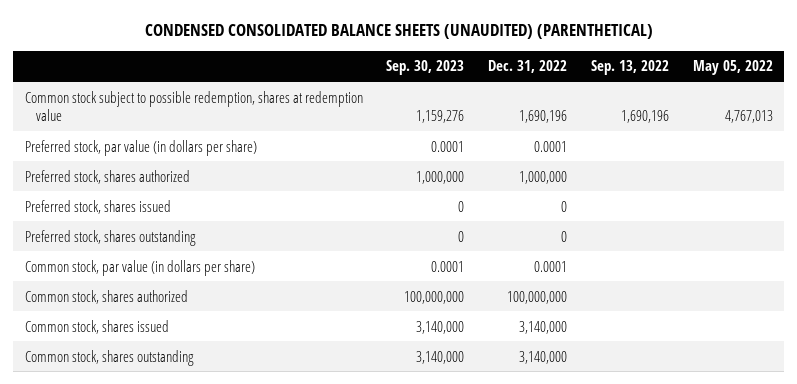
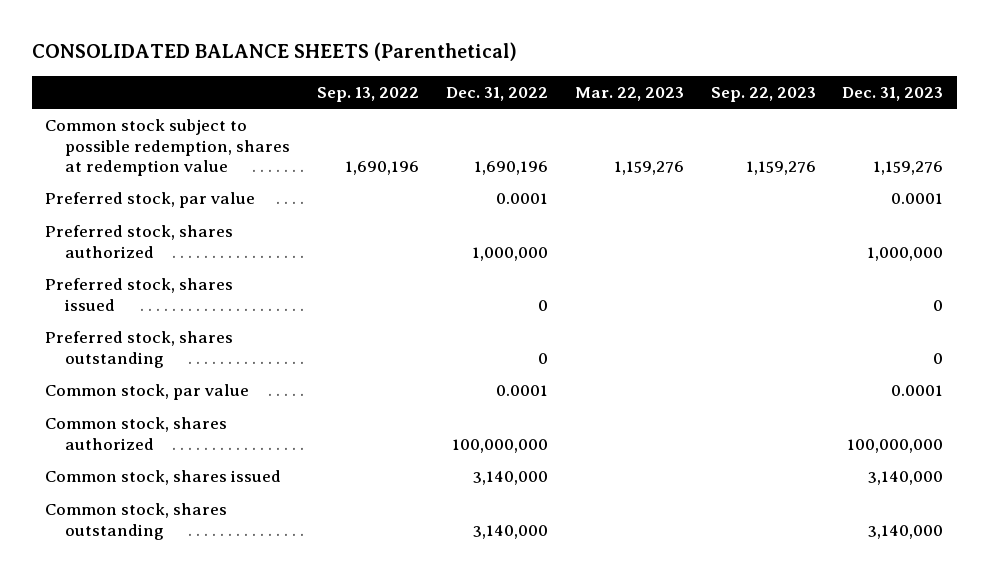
- CONDENSED CONSOLIDATED BALANCE SHEETS (UNAUDITED) (PARENTHETICAL)
+ CONSOLIDATED BALANCE SHEETS (Parenthetical)
- | Sep. 30, 2023 | Dec. 31, 2022 | Sep. 13, 2022 | May 05, 2022
+ | Sep. 13, 2022 | Dec. 31, 2022 | Mar. 22, 2023 | Sep. 22, 2023 | Dec. 31, 2023
- Preferred stock, par value (in dollars per share) | 0.0001 | 0.0001 | |
+ Preferred stock, par value | | 0.0001 | | | 0.0001
- Common stock, par value (in dollars per share) | 0.0001 | 0.0001 | |
+ Common stock, par value | | 0.0001 | | | 0.0001

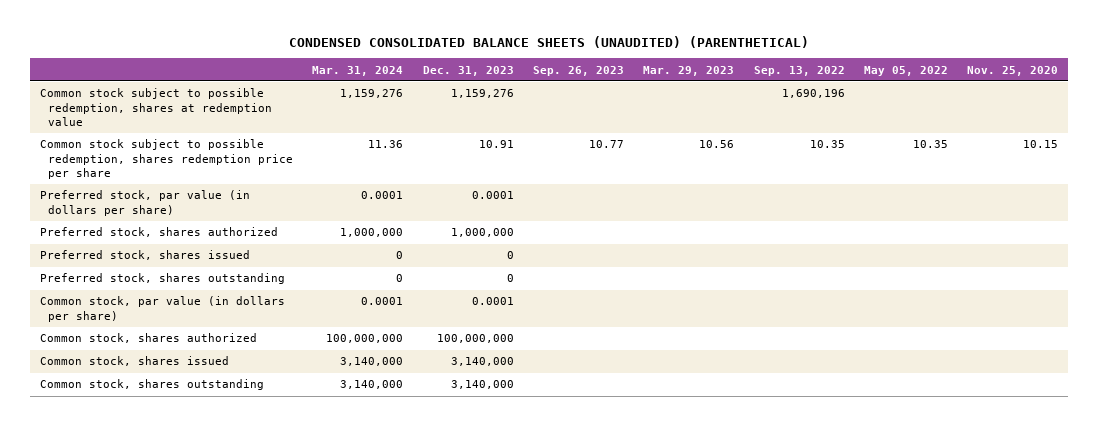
- CONSOLIDATED BALANCE SHEETS (Parenthetical)
+ CONDENSED CONSOLIDATED BALANCE SHEETS (UNAUDITED) (PARENTHETICAL)
- | Sep. 13, 2022 | Dec. 31, 2022 | Mar. 22, 2023 | Sep. 22, 2023 | Dec. 31, 2023
+ | Mar. 31, 2024 | Dec. 31, 2023 | Sep. 26, 2023 | Mar. 29, 2023 | Sep. 13, 2022 | May 05, 2022 | Nov. 25, 2020
- Preferred stock, par value | | 0.0001 | | | 0.0001
+ Common stock subject to possible redemption, shares redemption price per share | 11.36 | 10.91 | 10.77 | 10.56 | 10.35 | 10.35 | 10.15
+ Preferred stock, par value (in dollars per share) | 0.0001 | 0.0001 | | | | |
- Common stock, par value | | 0.0001 | | | 0.0001
+ Common stock, par value (in dollars per share) | 0.0001 | 0.0001 | | | | |

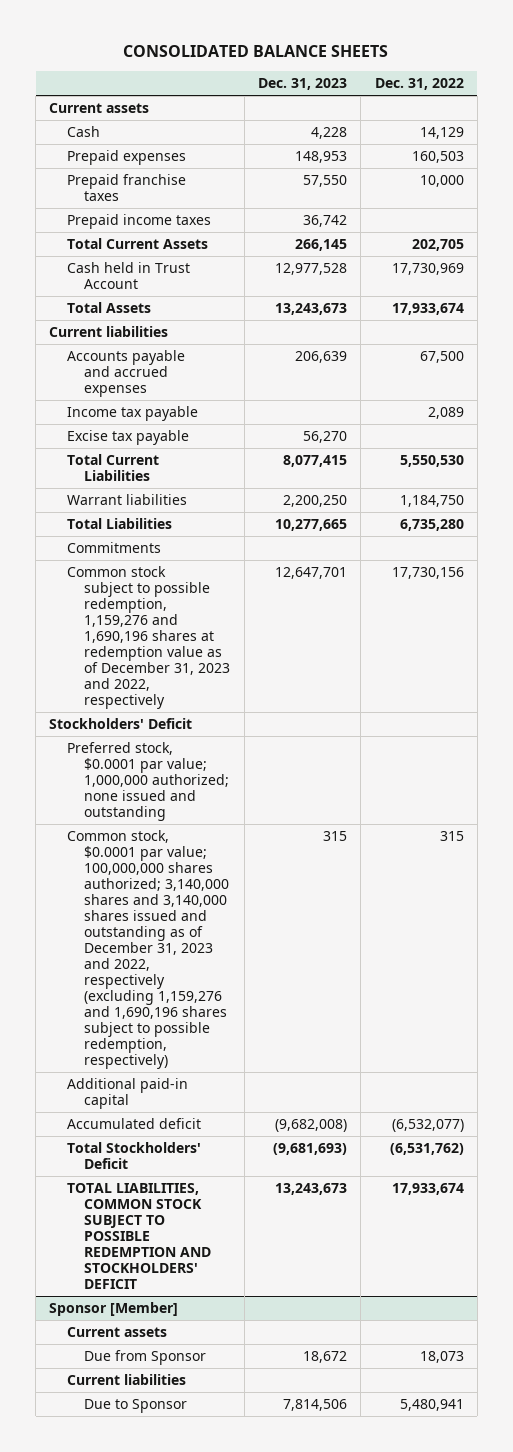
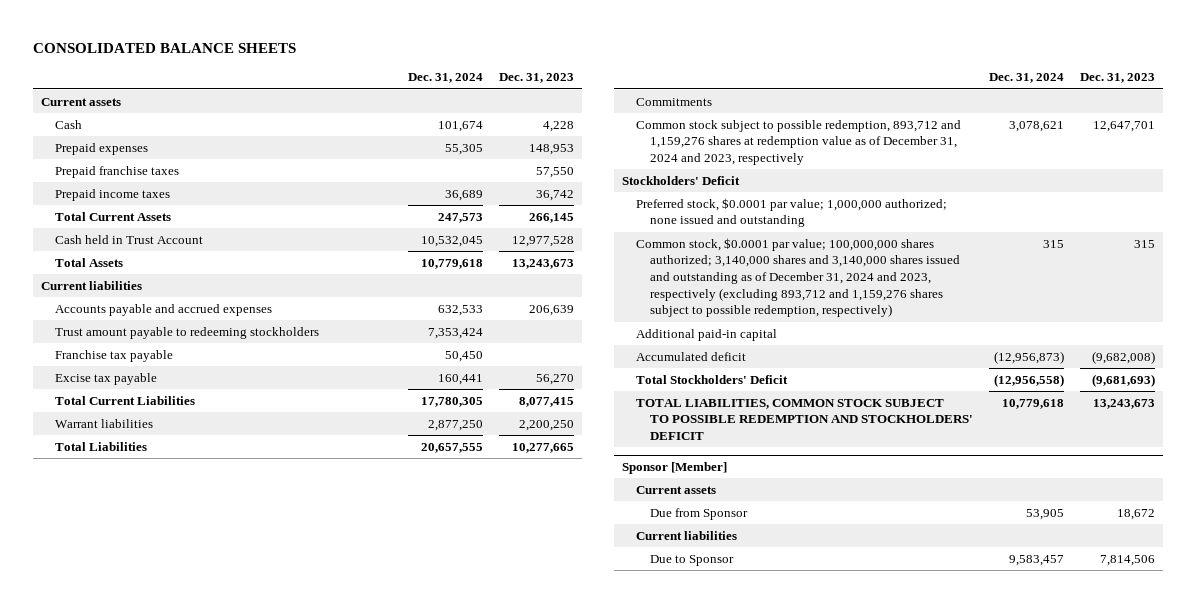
- | Dec. 31, 2023 | Dec. 31, 2022
+ | Dec. 31, 2024 | Dec. 31, 2023
- Income tax payable | | 2,089
+ Trust amount payable to redeeming stockholders | 7,353,424 |
+ Franchise tax payable | 50,450 |
- Common stock subject to possible redemption, 1,159,276 and 1,690,196 shares at redemption value as of December 31, 2023 and 2022, respectively | 12,647,701 | 17,730,156
+ Common stock subject to possible redemption, 893,712 and 1,159,276 shares at redemption value as of December 31, 2024 and 2023, respectively | 3,078,621 | 12,647,701
- Common stock, $0.0001 par value; 100,000,000 shares authorized; 3,140,000 shares and 3,140,000 shares issued and outstanding as of December 31, 2023 and 2022, respectively (excluding 1,159,276 and 1,690,196 shares subject to possible redemption, respectively) | 315 | 315
+ Common stock, $0.0001 par value; 100,000,000 shares authorized; 3,140,000 shares and 3,140,000 shares issued and outstanding as of December 31, 2024 and 2023, respectively (excluding 893,712 and 1,159,276 shares subject to possible redemption, respectively) | 315 | 315

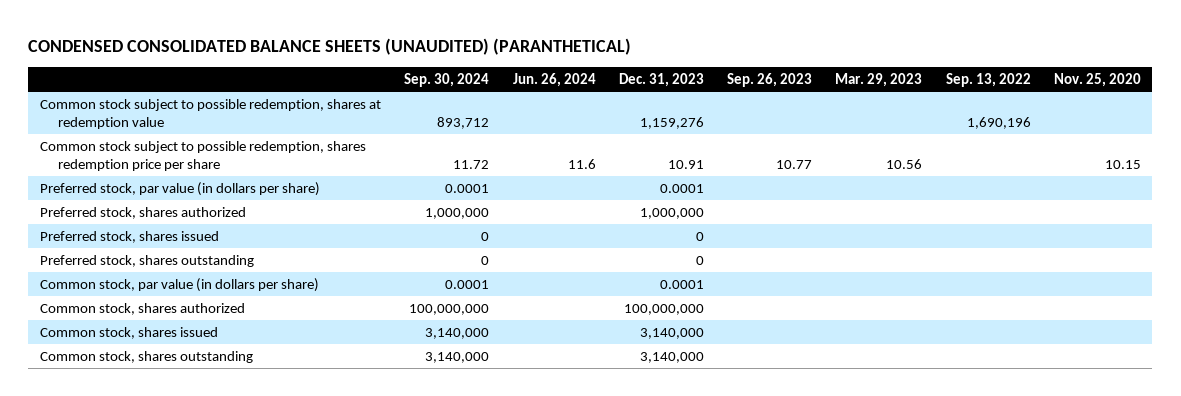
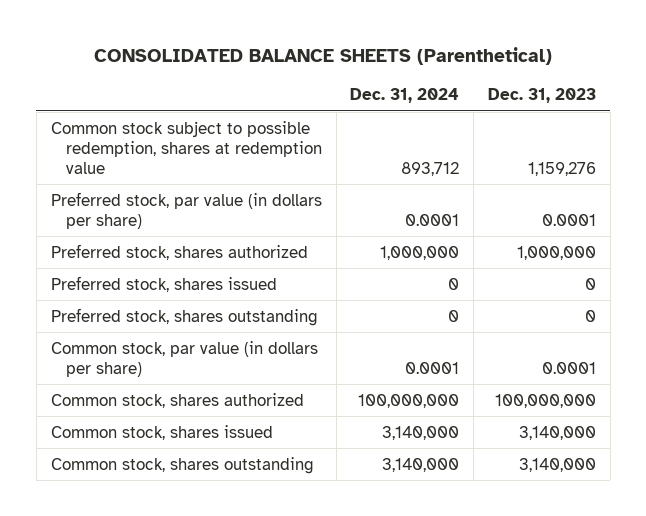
- CONDENSED CONSOLIDATED BALANCE SHEETS (UNAUDITED) (PARANTHETICAL)
+ CONSOLIDATED BALANCE SHEETS (Parenthetical)
- | Sep. 30, 2024 | Jun. 26, 2024 | Dec. 31, 2023 | Sep. 26, 2023 | Mar. 29, 2023 | Sep. 13, 2022 | Nov. 25, 2020
+ | Dec. 31, 2024 | Dec. 31, 2023
- Common stock subject to possible redemption, shares redemption price per share | 11.72 | 11.6 | 10.91 | 10.77 | 10.56 | | 10.15

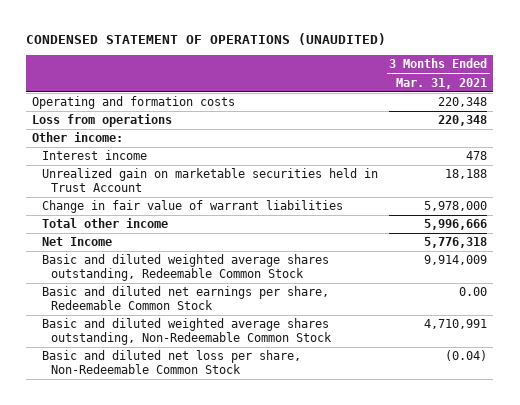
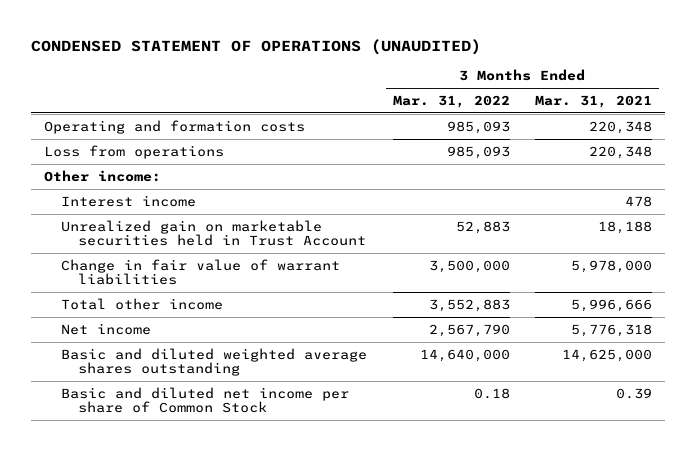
- | 3 Months Ended Mar. 31, 2021
+ | 3 Months Ended Mar. 31, 2022 | 3 Months Ended Mar. 31, 2021
- Net Income | 5,776,318
- Basic and diluted weighted average shares outstanding, Redeemable Common Stock | 9,914,009
- Basic and diluted net earnings per share, Redeemable Common Stock | 0.00
- Basic and diluted weighted average shares outstanding, Non-Redeemable Common Stock | 4,710,991
- Basic and diluted net loss per share, Non-Redeemable Common Stock | (0.04)
+ Net income | 2,567,790 | 5,776,318
+ Basic and diluted weighted average shares outstanding | 14,640,000 | 14,625,000
+ Basic and diluted net income per share of Common Stock | 0.18 | 0.39

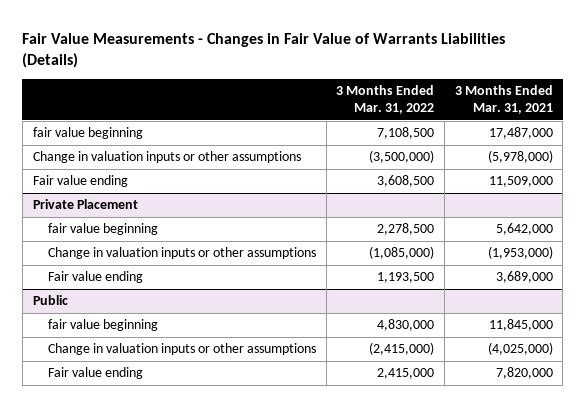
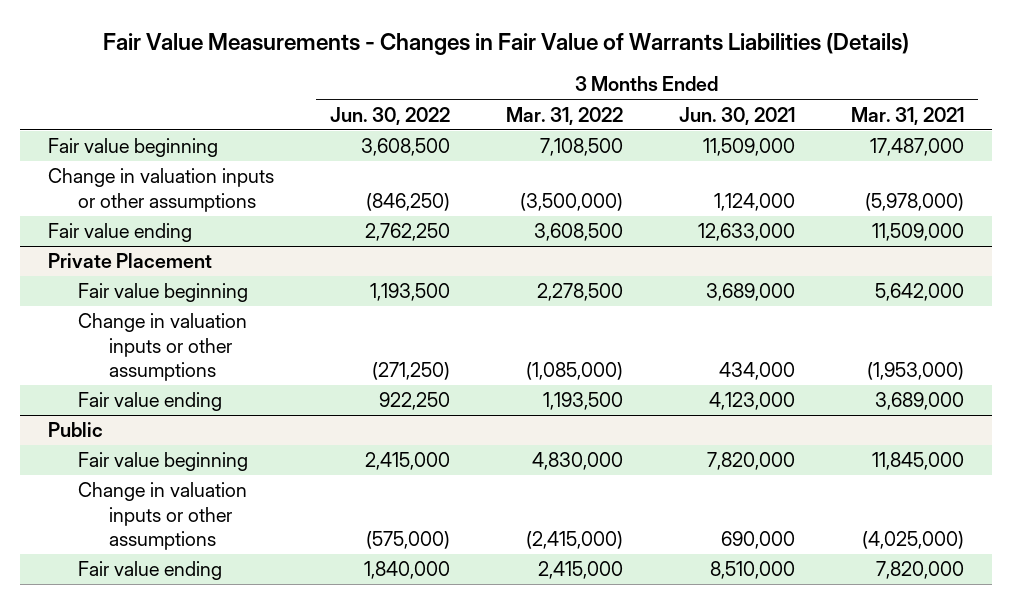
- | 3 Months Ended Mar. 31, 2022 | 3 Months Ended Mar. 31, 2021
+ | 3 Months Ended Jun. 30, 2022 | 3 Months Ended Mar. 31, 2022 | 3 Months Ended Jun. 30, 2021 | 3 Months Ended Mar. 31, 2021
- fair value beginning | 7,108,500 | 17,487,000
+ Fair value beginning | 3,608,500 | 7,108,500 | 11,509,000 | 17,487,000
@ Private Placement
- fair value beginning | 2,278,500 | 5,642,000
+ Fair value beginning | 1,193,500 | 2,278,500 | 3,689,000 | 5,642,000
@ Public
- fair value beginning | 4,830,000 | 11,845,000
+ Fair value beginning | 2,415,000 | 4,830,000 | 7,820,000 | 11,845,000

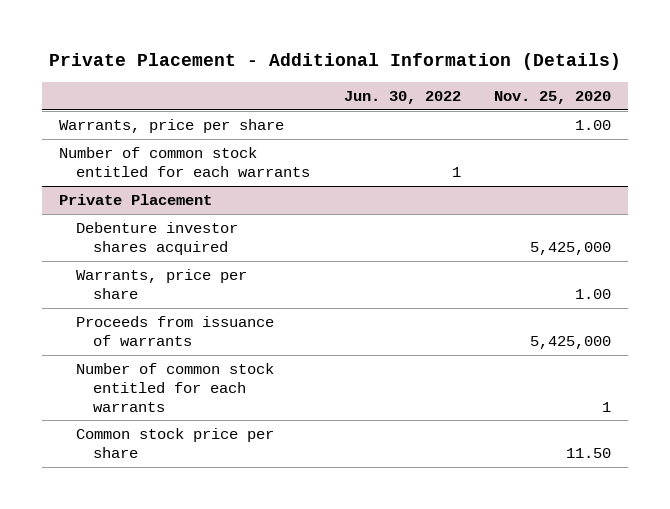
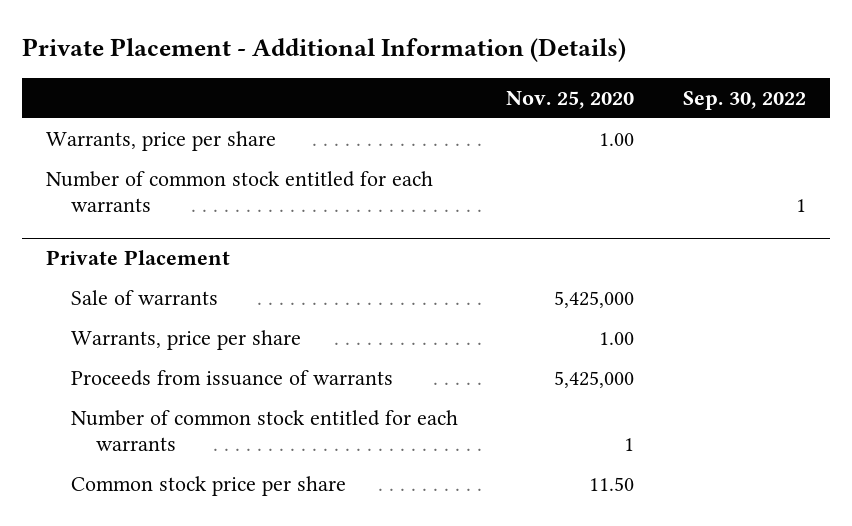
- | Jun. 30, 2022 | Nov. 25, 2020
+ | Nov. 25, 2020 | Sep. 30, 2022
@ Private Placement
- Debenture investor shares acquired | | 5,425,000
+ Sale of warrants | 5,425,000 |

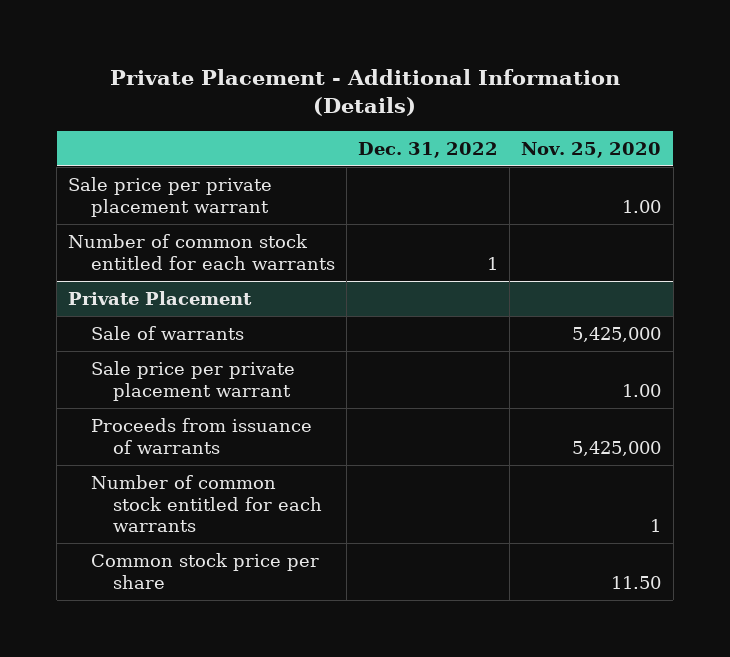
- | Nov. 25, 2020 | Sep. 30, 2022
+ | Dec. 31, 2022 | Nov. 25, 2020
- Warrants, price per share | 1.00 |
+ Sale price per private placement warrant | | 1.00
@ Private Placement
- Warrants, price per share | 1.00 |
+ Sale price per private placement warrant | | 1.00

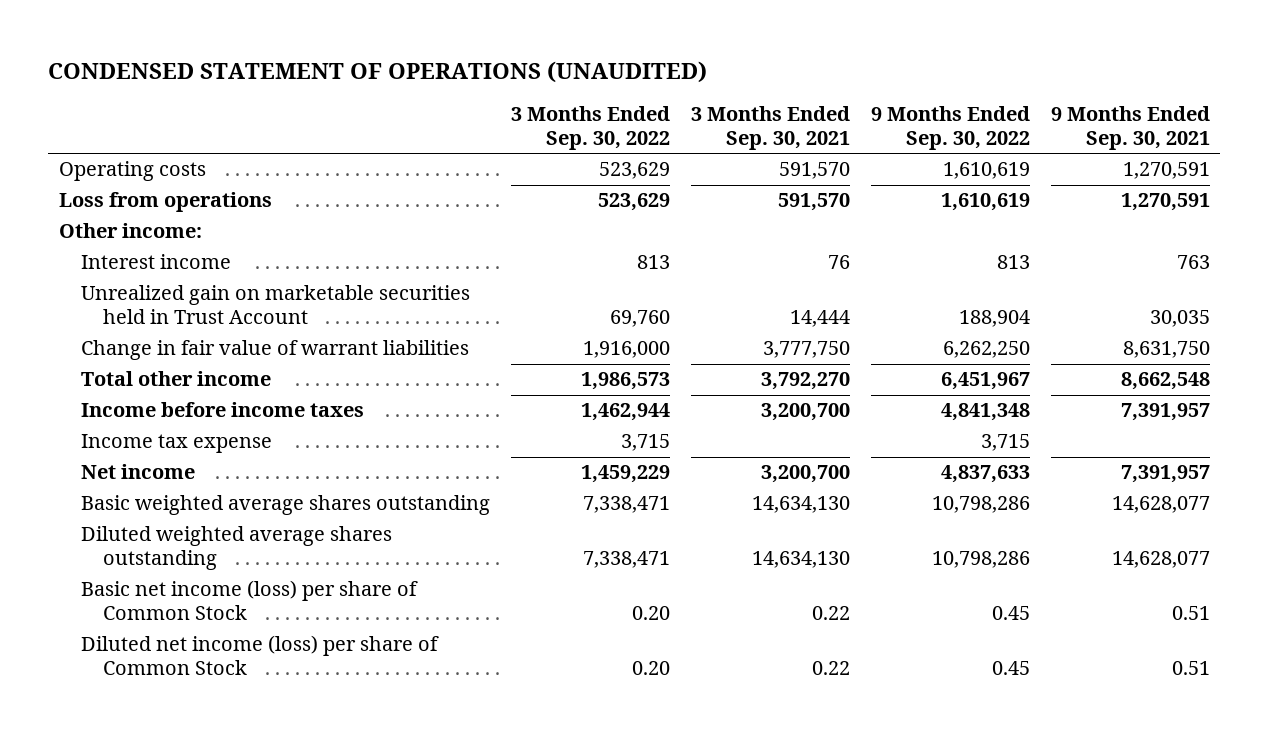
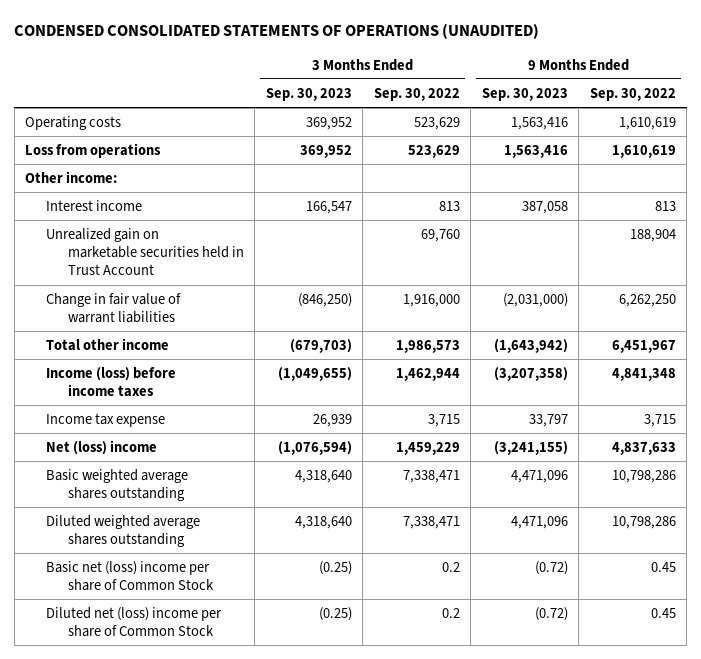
- CONDENSED STATEMENT OF OPERATIONS (UNAUDITED)
+ CONDENSED CONSOLIDATED STATEMENTS OF OPERATIONS (UNAUDITED)
- | 3 Months Ended Sep. 30, 2022 | 3 Months Ended Sep. 30, 2021 | 9 Months Ended Sep. 30, 2022 | 9 Months Ended Sep. 30, 2021
+ | 3 Months Ended Sep. 30, 2023 | 3 Months Ended Sep. 30, 2022 | 9 Months Ended Sep. 30, 2023 | 9 Months Ended Sep. 30, 2022
- Income before income taxes | 1,462,944 | 3,200,700 | 4,841,348 | 7,391,957
+ Income (loss) before income taxes | (1,049,655) | 1,462,944 | (3,207,358) | 4,841,348
- Net income | 1,459,229 | 3,200,700 | 4,837,633 | 7,391,957
+ Net (loss) income | (1,076,594) | 1,459,229 | (3,241,155) | 4,837,633
- Basic net income (loss) per share of Common Stock | 0.20 | 0.22 | 0.45 | 0.51
- Diluted net income (loss) per share of Common Stock | 0.20 | 0.22 | 0.45 | 0.51
+ Basic net (loss) income per share of Common Stock | (0.25) | 0.2 | (0.72) | 0.45
+ Diluted net (loss) income per share of Common Stock | (0.25) | 0.2 | (0.72) | 0.45

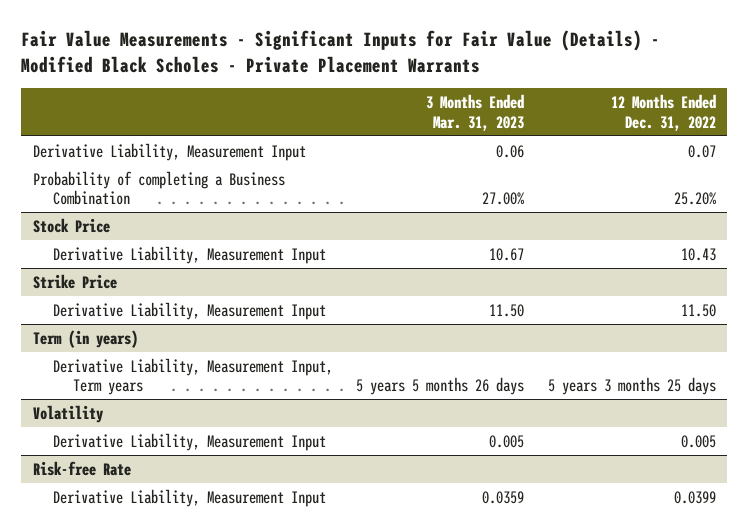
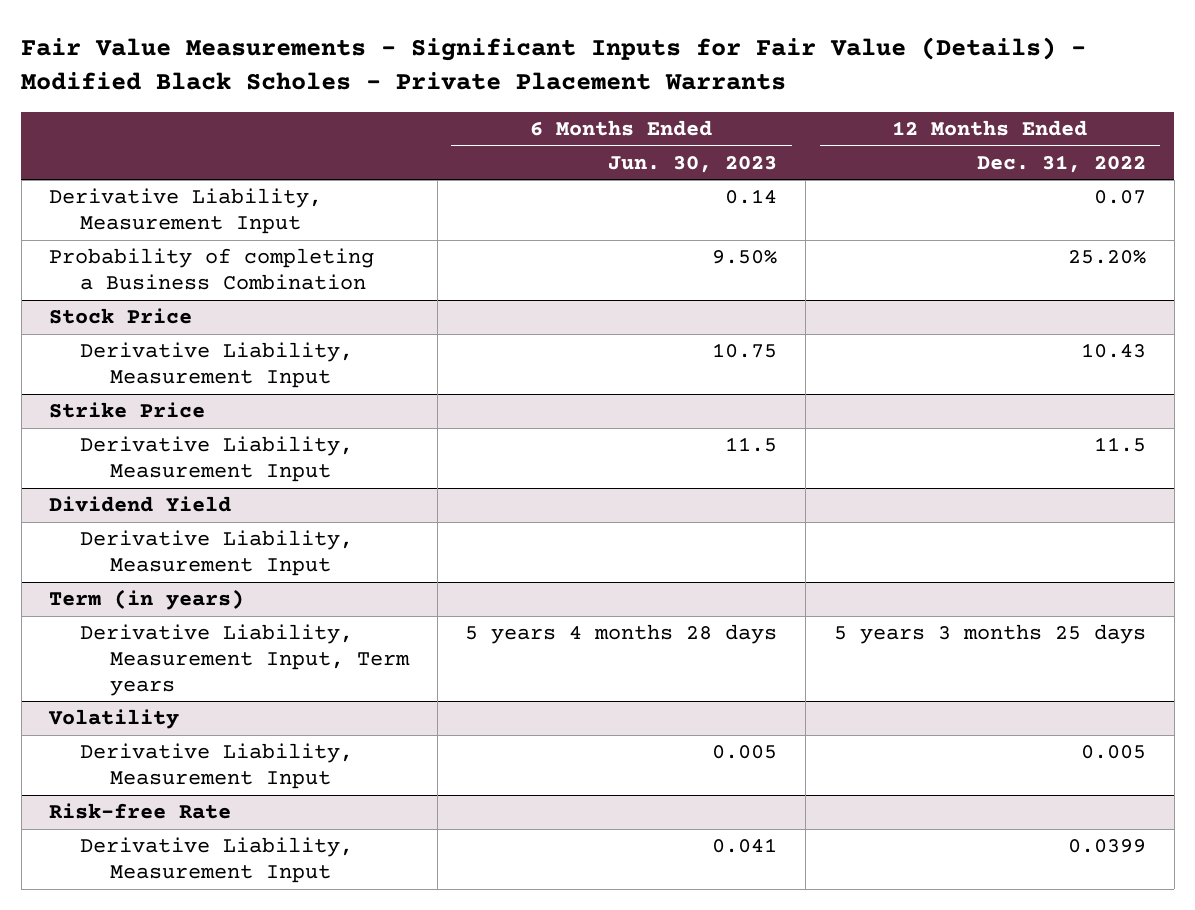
- | 3 Months Ended Mar. 31, 2023 | 12 Months Ended Dec. 31, 2022
+ | 6 Months Ended Jun. 30, 2023 | 12 Months Ended Dec. 31, 2022
@ Strike Price
- Derivative Liability, Measurement Input | 11.50 | 11.50
+ Derivative Liability, Measurement Input | 11.5 | 11.5
+ Dividend Yield
+ Derivative Liability, Measurement Input

